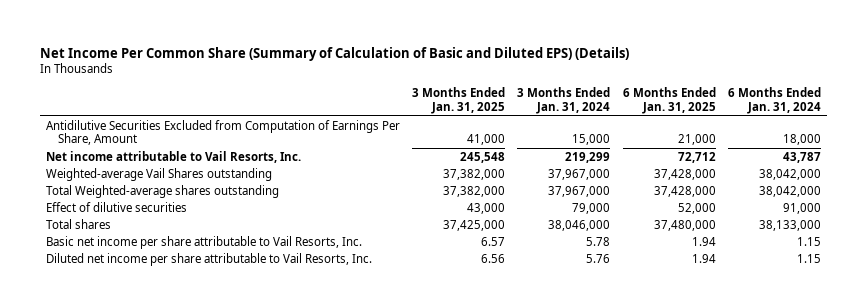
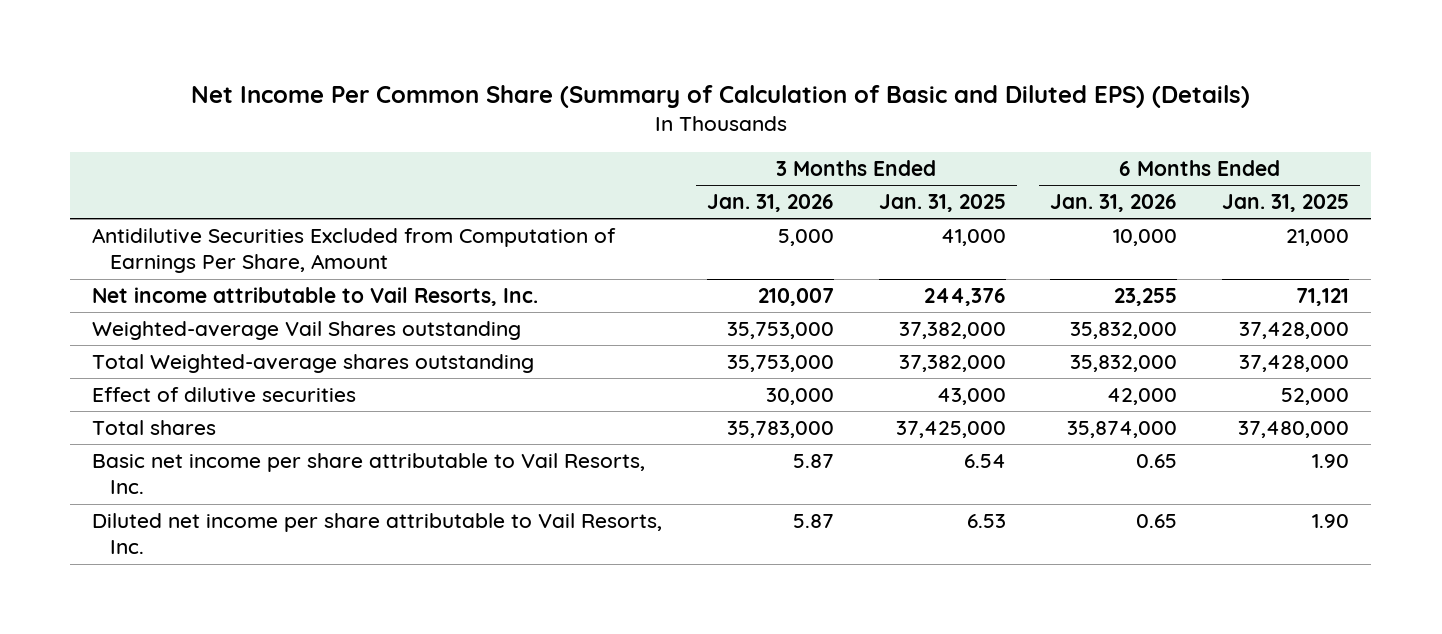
- | 3 Months Ended Jan. 31, 2025 | 3 Months Ended Jan. 31, 2024 | 6 Months Ended Jan. 31, 2025 | 6 Months Ended Jan. 31, 2024
+ | 3 Months Ended Jan. 31, 2026 | 3 Months Ended Jan. 31, 2025 | 6 Months Ended Jan. 31, 2026 | 6 Months Ended Jan. 31, 2025
- Net income attributable to Vail Resorts, Inc. | 245,548 | 219,299 | 72,712 | 43,787
+ Net income attributable to Vail Resorts, Inc. | 210,007 | 244,376 | 23,255 | 71,121
- Basic net income per share attributable to Vail Resorts, Inc. | 6.57 | 5.78 | 1.94 | 1.15
- Diluted net income per share attributable to Vail Resorts, Inc. | 6.56 | 5.76 | 1.94 | 1.15
+ Basic net income per share attributable to Vail Resorts, Inc. | 5.87 | 6.54 | 0.65 | 1.90
+ Diluted net income per share attributable to Vail Resorts, Inc. | 5.87 | 6.53 | 0.65 | 1.90

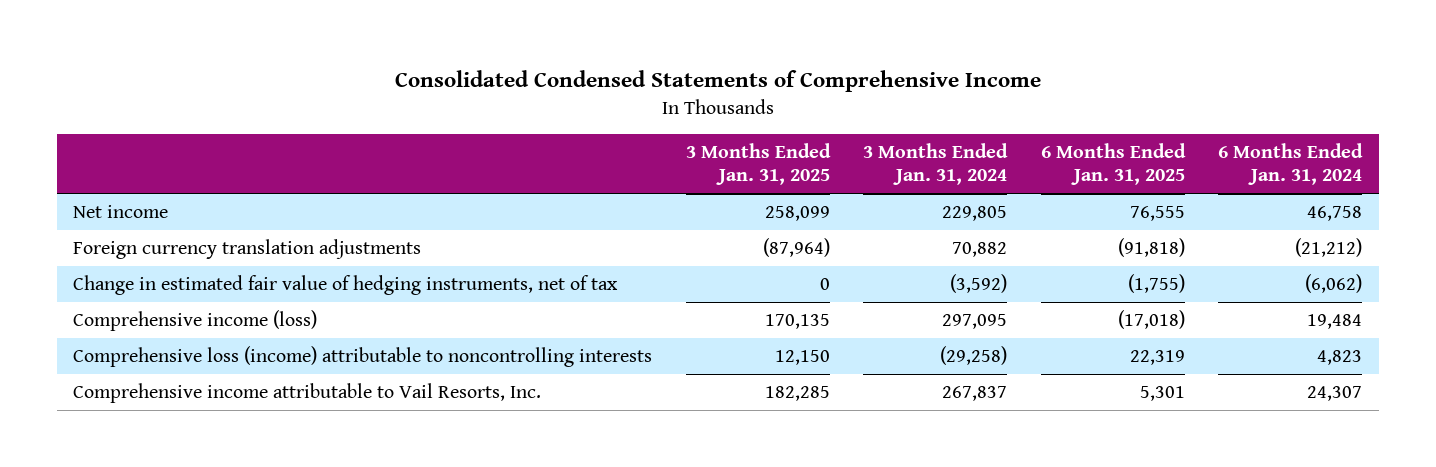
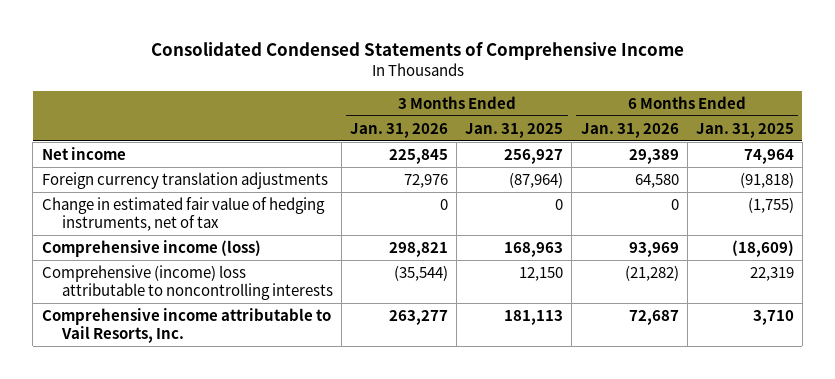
- | 3 Months Ended Jan. 31, 2025 | 3 Months Ended Jan. 31, 2024 | 6 Months Ended Jan. 31, 2025 | 6 Months Ended Jan. 31, 2024
+ | 3 Months Ended Jan. 31, 2026 | 3 Months Ended Jan. 31, 2025 | 6 Months Ended Jan. 31, 2026 | 6 Months Ended Jan. 31, 2025
- Net income | 258,099 | 229,805 | 76,555 | 46,758
+ Net income | 225,845 | 256,927 | 29,389 | 74,964
- Comprehensive income (loss) | 170,135 | 297,095 | (17,018) | 19,484
- Comprehensive loss (income) attributable to noncontrolling interests | 12,150 | (29,258) | 22,319 | 4,823
- Comprehensive income attributable to Vail Resorts, Inc. | 182,285 | 267,837 | 5,301 | 24,307
+ Comprehensive income (loss) | 298,821 | 168,963 | 93,969 | (18,609)
+ Comprehensive (income) loss attributable to noncontrolling interests | (35,544) | 12,150 | (21,282) | 22,319
+ Comprehensive income attributable to Vail Resorts, Inc. | 263,277 | 181,113 | 72,687 | 3,710

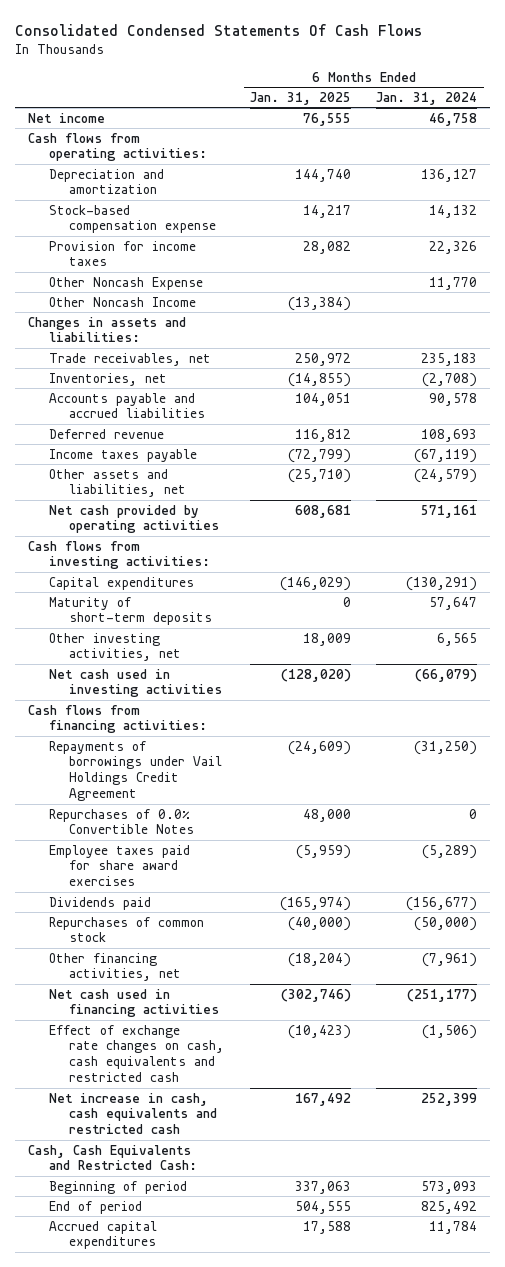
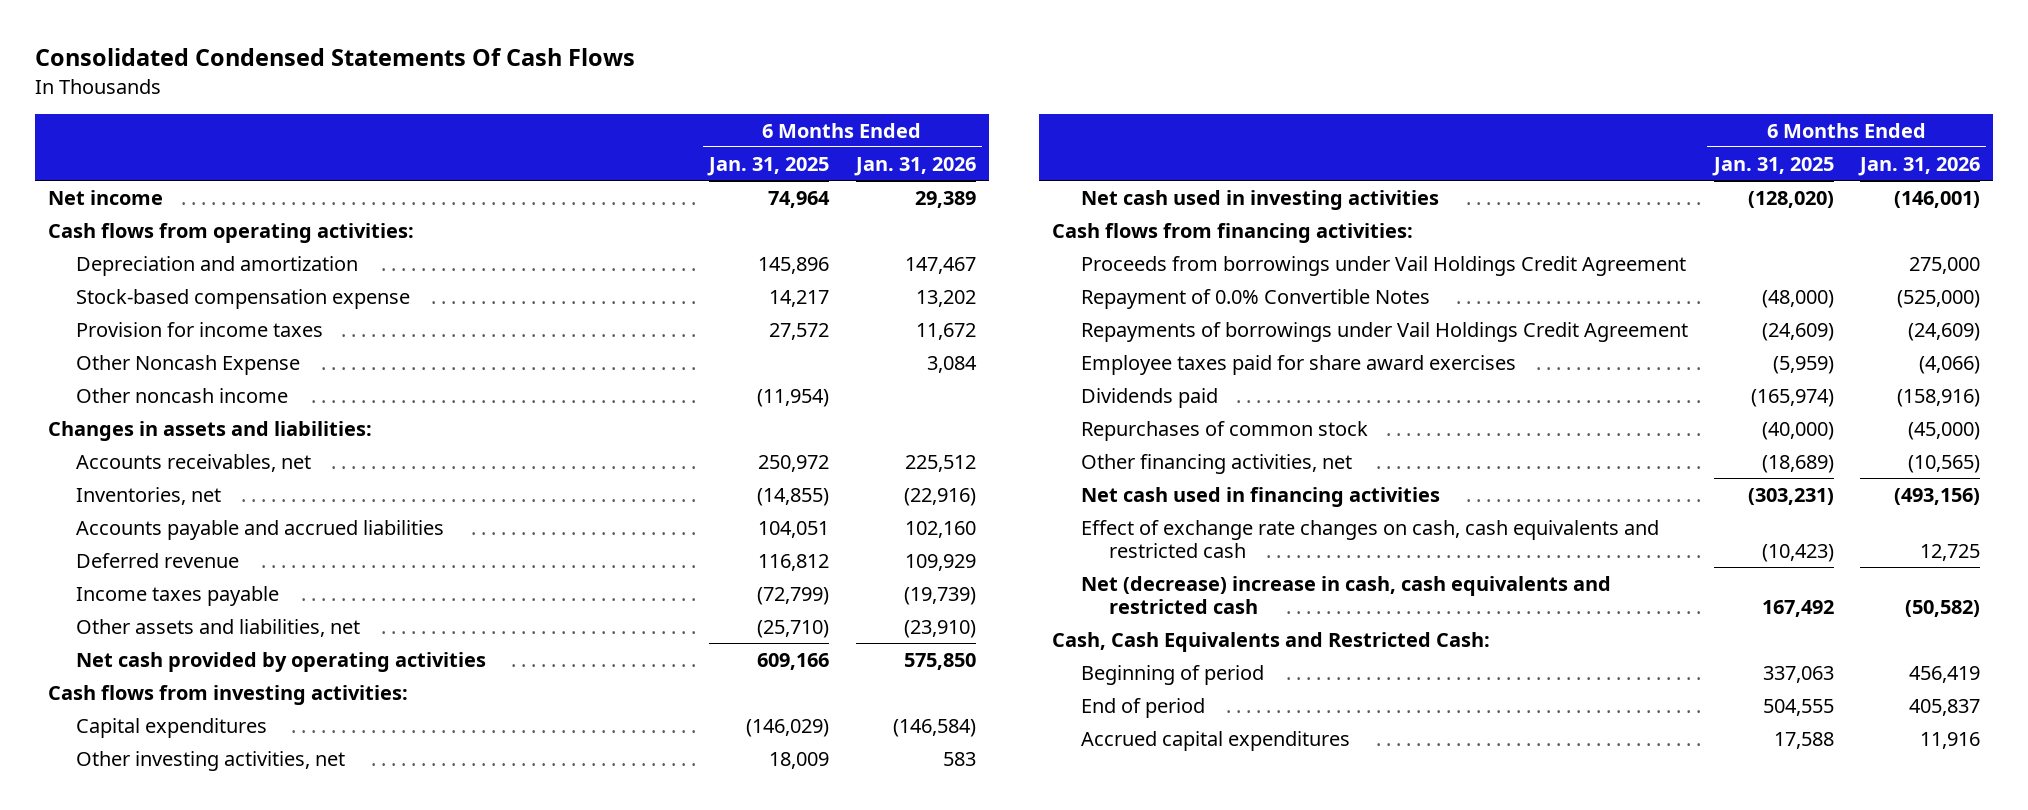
- | 6 Months Ended Jan. 31, 2025 | 6 Months Ended Jan. 31, 2024
+ | 6 Months Ended Jan. 31, 2025 | 6 Months Ended Jan. 31, 2026
- Net income | 76,555 | 46,758
+ Net income | 74,964 | 29,389
- Depreciation and amortization | 144,740 | 136,127
+ Depreciation and amortization | 145,896 | 147,467
- Provision for income taxes | 28,082 | 22,326
+ Provision for income taxes | 27,572 | 11,672
- Other Noncash Income | (13,384) |
+ Other noncash income | (11,954) |
- Trade receivables, net | 250,972 | 235,183
+ Accounts receivables, net | 250,972 | 225,512
- Net cash provided by operating activities | 608,681 | 571,161
+ Net cash provided by operating activities | 609,166 | 575,850
- Maturity of short-term deposits | 0 | 57,647
+ Proceeds from borrowings under Vail Holdings Credit Agreement | | 275,000
+ Repayment of 0.0% Convertible Notes | (48,000) | (525,000)
- Repurchases of 0.0% Convertible Notes | 48,000 | 0
- Other financing activities, net | (18,204) | (7,961)
- Net cash used in financing activities | (302,746) | (251,177)
+ Other financing activities, net | (18,689) | (10,565)
+ Net cash used in financing activities | (303,231) | (493,156)
- Net increase in cash, cash equivalents and restricted cash | 167,492 | 252,399
+ Net (decrease) increase in cash, cash equivalents and restricted cash | 167,492 | (50,582)

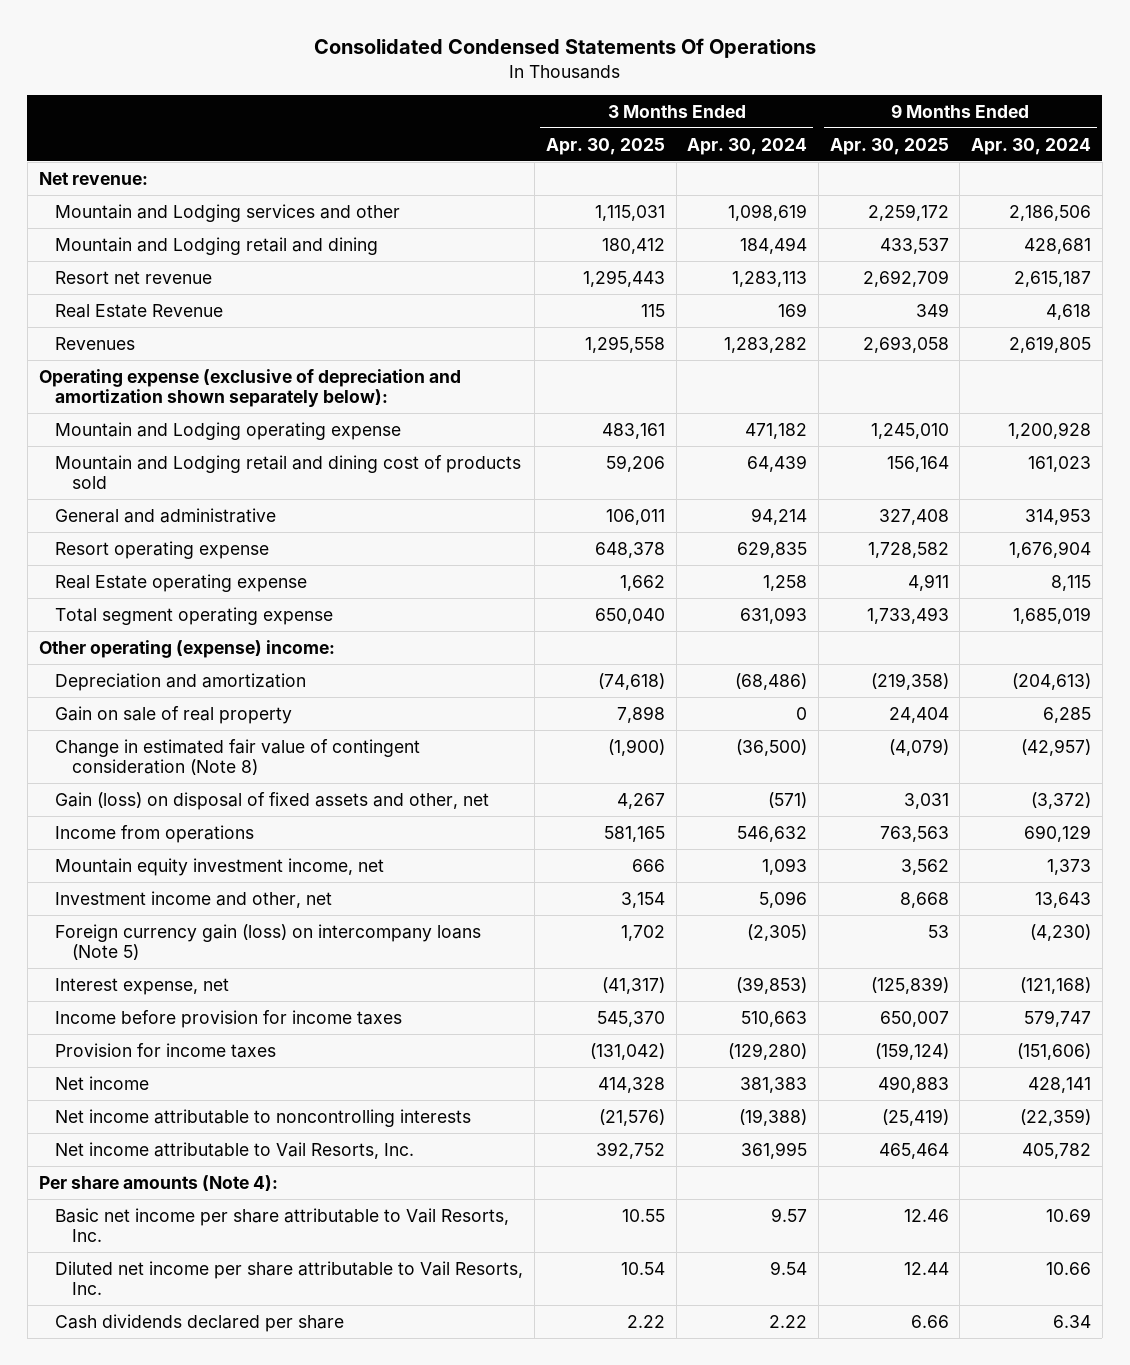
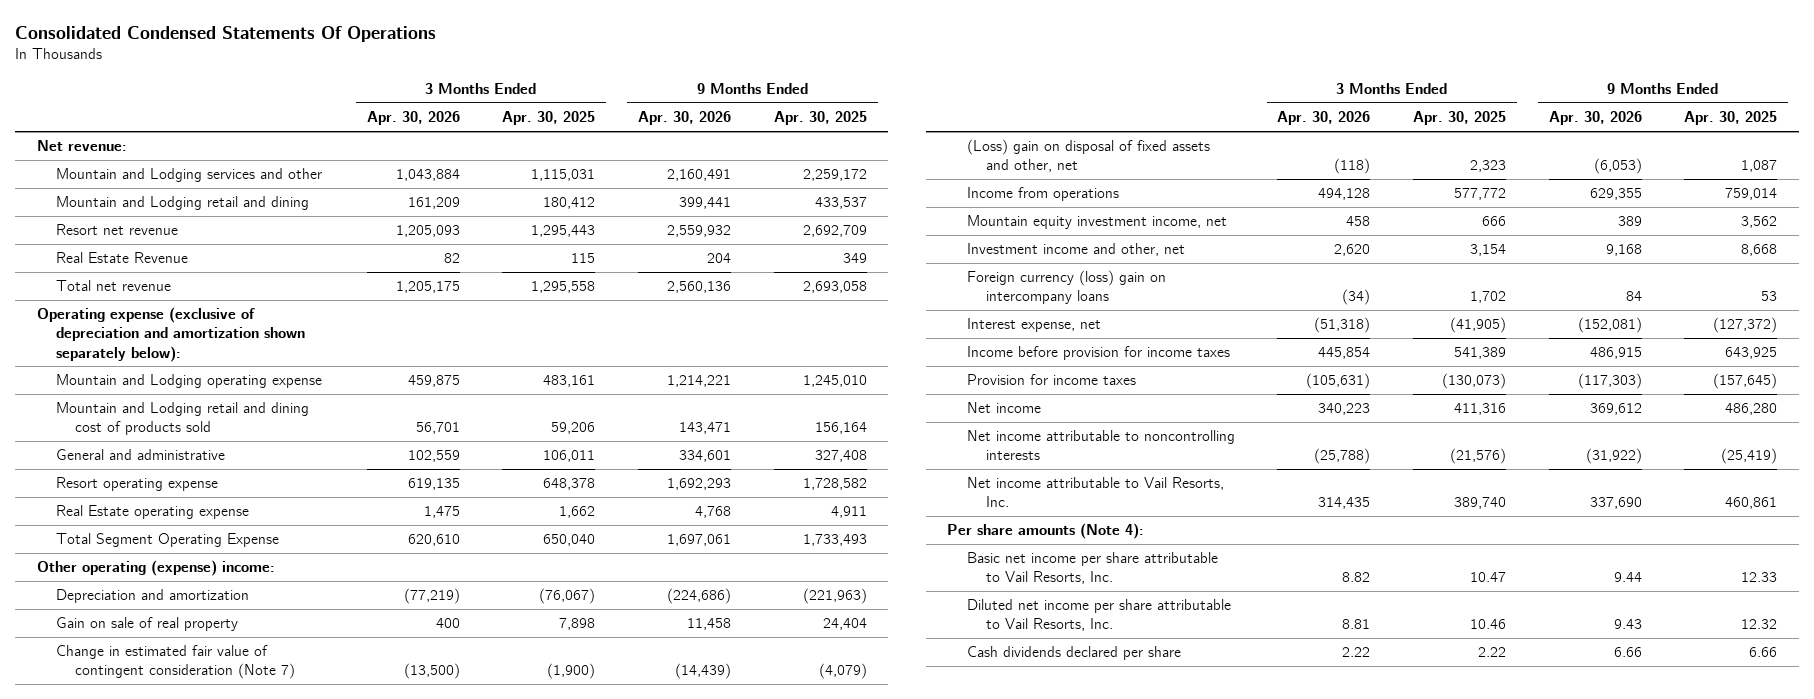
- | 3 Months Ended Apr. 30, 2025 | 3 Months Ended Apr. 30, 2024 | 9 Months Ended Apr. 30, 2025 | 9 Months Ended Apr. 30, 2024
+ | 3 Months Ended Apr. 30, 2026 | 3 Months Ended Apr. 30, 2025 | 9 Months Ended Apr. 30, 2026 | 9 Months Ended Apr. 30, 2025
- Revenues | 1,295,558 | 1,283,282 | 2,693,058 | 2,619,805
+ Total net revenue | 1,205,175 | 1,295,558 | 2,560,136 | 2,693,058
- Total segment operating expense | 650,040 | 631,093 | 1,733,493 | 1,685,019
+ Total Segment Operating Expense | 620,610 | 650,040 | 1,697,061 | 1,733,493
- Depreciation and amortization | (74,618) | (68,486) | (219,358) | (204,613)
+ Depreciation and amortization | (77,219) | (76,067) | (224,686) | (221,963)
- Change in estimated fair value of contingent consideration (Note 8) | (1,900) | (36,500) | (4,079) | (42,957)
- Gain (loss) on disposal of fixed assets and other, net | 4,267 | (571) | 3,031 | (3,372)
- Income from operations | 581,165 | 546,632 | 763,563 | 690,129
+ Change in estimated fair value of contingent consideration (Note 7) | (13,500) | (1,900) | (14,439) | (4,079)
+ (Loss) gain on disposal of fixed assets and other, net | (118) | 2,323 | (6,053) | 1,087
+ Income from operations | 494,128 | 577,772 | 629,355 | 759,014
- Foreign currency gain (loss) on intercompany loans (Note 5) | 1,702 | (2,305) | 53 | (4,230)
- Interest expense, net | (41,317) | (39,853) | (125,839) | (121,168)
- Income before provision for income taxes | 545,370 | 510,663 | 650,007 | 579,747
- Provision for income taxes | (131,042) | (129,280) | (159,124) | (151,606)
- Net income | 414,328 | 381,383 | 490,883 | 428,141
+ Foreign currency (loss) gain on intercompany loans | (34) | 1,702 | 84 | 53
+ Interest expense, net | (51,318) | (41,905) | (152,081) | (127,372)
+ Income before provision for income taxes | 445,854 | 541,389 | 486,915 | 643,925
+ Provision for income taxes | (105,631) | (130,073) | (117,303) | (157,645)
+ Net income | 340,223 | 411,316 | 369,612 | 486,280
- Net income attributable to Vail Resorts, Inc. | 392,752 | 361,995 | 465,464 | 405,782
+ Net income attributable to Vail Resorts, Inc. | 314,435 | 389,740 | 337,690 | 460,861
- Basic net income per share attributable to Vail Resorts, Inc. | 10.55 | 9.57 | 12.46 | 10.69
- Diluted net income per share attributable to Vail Resorts, Inc. | 10.54 | 9.54 | 12.44 | 10.66
+ Basic net income per share attributable to Vail Resorts, Inc. | 8.82 | 10.47 | 9.44 | 12.33
+ Diluted net income per share attributable to Vail Resorts, Inc. | 8.81 | 10.46 | 9.43 | 12.32

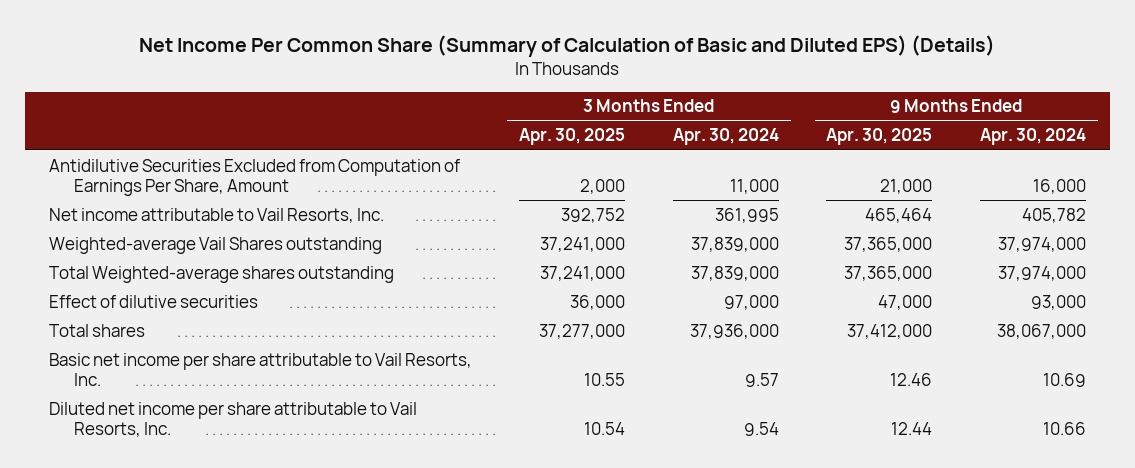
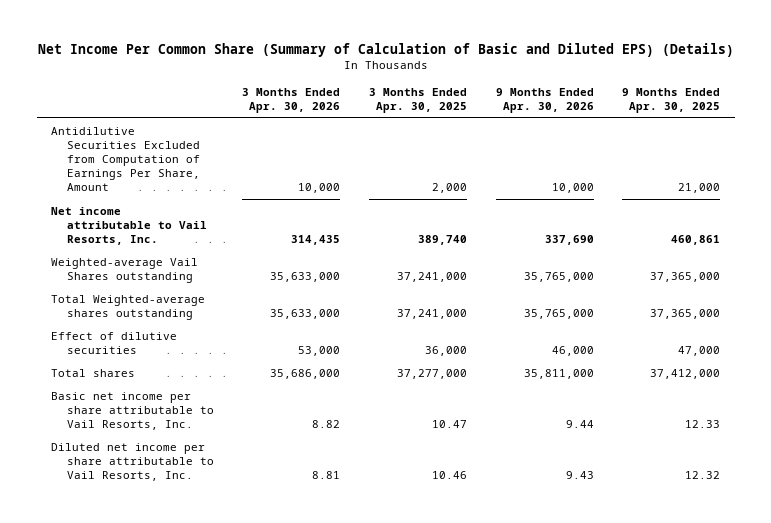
- | 3 Months Ended Apr. 30, 2025 | 3 Months Ended Apr. 30, 2024 | 9 Months Ended Apr. 30, 2025 | 9 Months Ended Apr. 30, 2024
+ | 3 Months Ended Apr. 30, 2026 | 3 Months Ended Apr. 30, 2025 | 9 Months Ended Apr. 30, 2026 | 9 Months Ended Apr. 30, 2025
- Net income attributable to Vail Resorts, Inc. | 392,752 | 361,995 | 465,464 | 405,782
+ Net income attributable to Vail Resorts, Inc. | 314,435 | 389,740 | 337,690 | 460,861
- Basic net income per share attributable to Vail Resorts, Inc. | 10.55 | 9.57 | 12.46 | 10.69
- Diluted net income per share attributable to Vail Resorts, Inc. | 10.54 | 9.54 | 12.44 | 10.66
+ Basic net income per share attributable to Vail Resorts, Inc. | 8.82 | 10.47 | 9.44 | 12.33
+ Diluted net income per share attributable to Vail Resorts, Inc. | 8.81 | 10.46 | 9.43 | 12.32

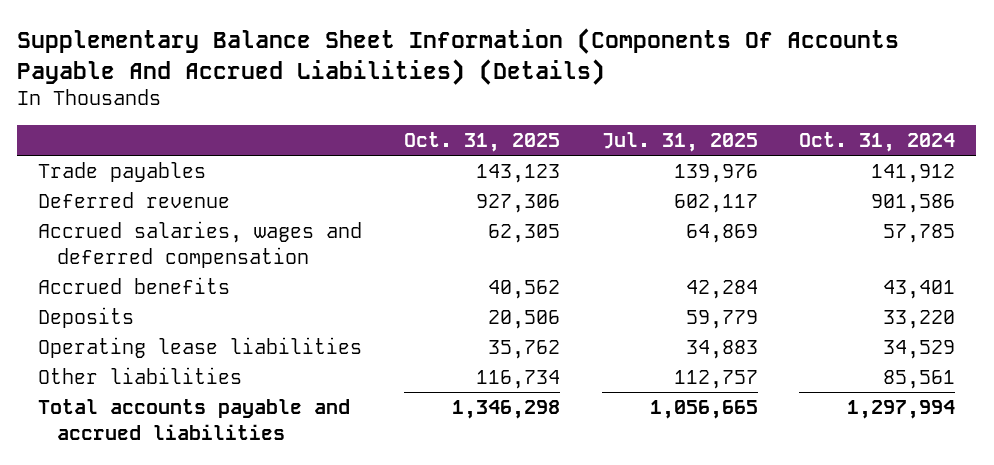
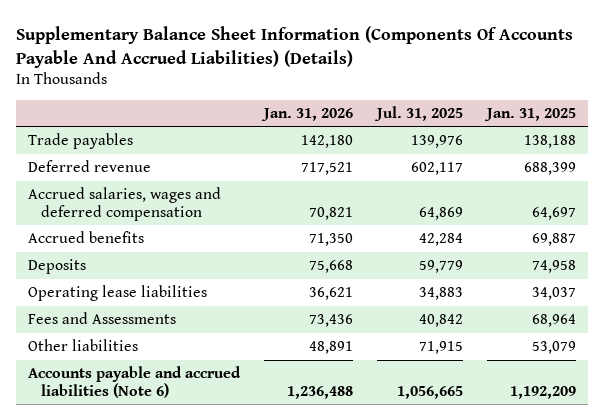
- | Oct. 31, 2025 | Jul. 31, 2025 | Oct. 31, 2024
+ | Jan. 31, 2026 | Jul. 31, 2025 | Jan. 31, 2025
- Other liabilities | 116,734 | 112,757 | 85,561
- Total accounts payable and accrued liabilities | 1,346,298 | 1,056,665 | 1,297,994
+ Fees and Assessments | 73,436 | 40,842 | 68,964
+ Other liabilities | 48,891 | 71,915 | 53,079
+ Accounts payable and accrued liabilities (Note 6) | 1,236,488 | 1,056,665 | 1,192,209

